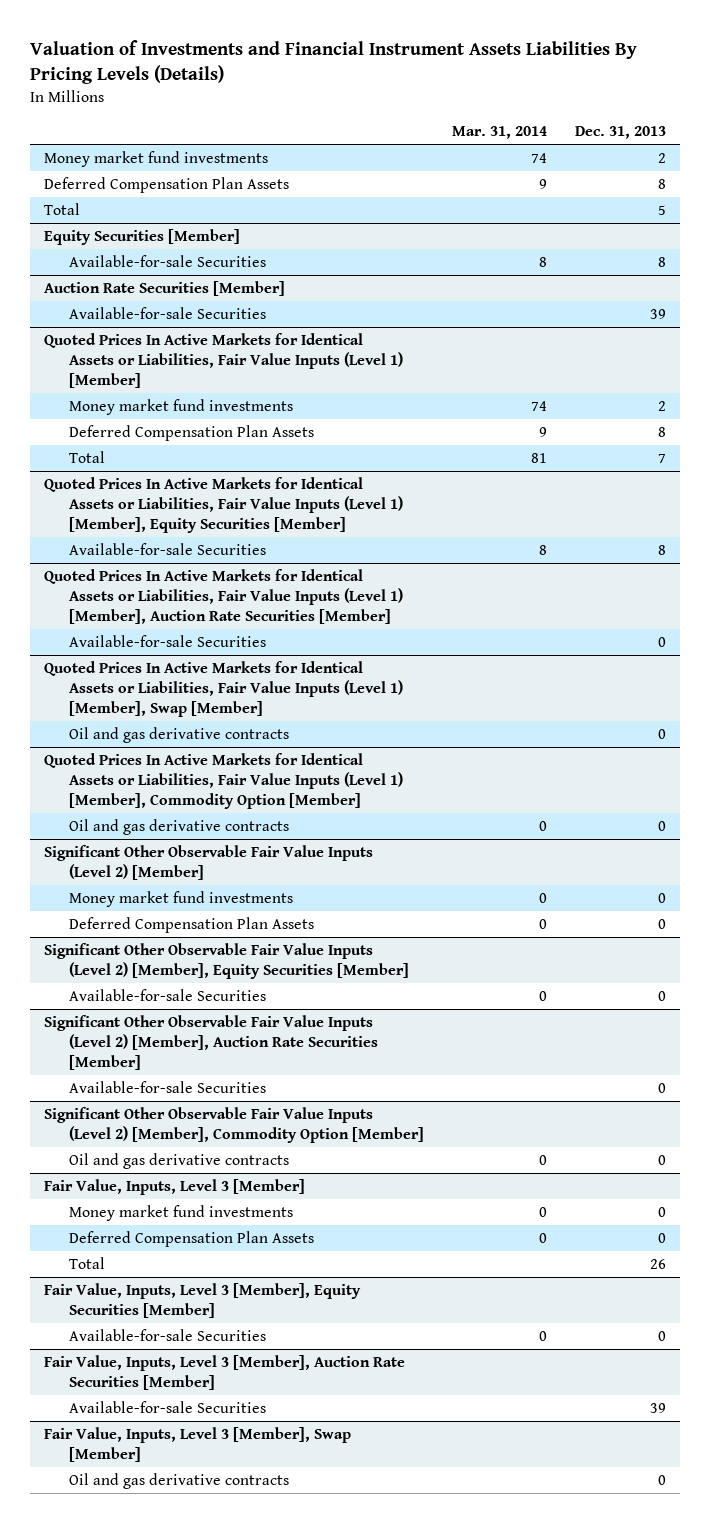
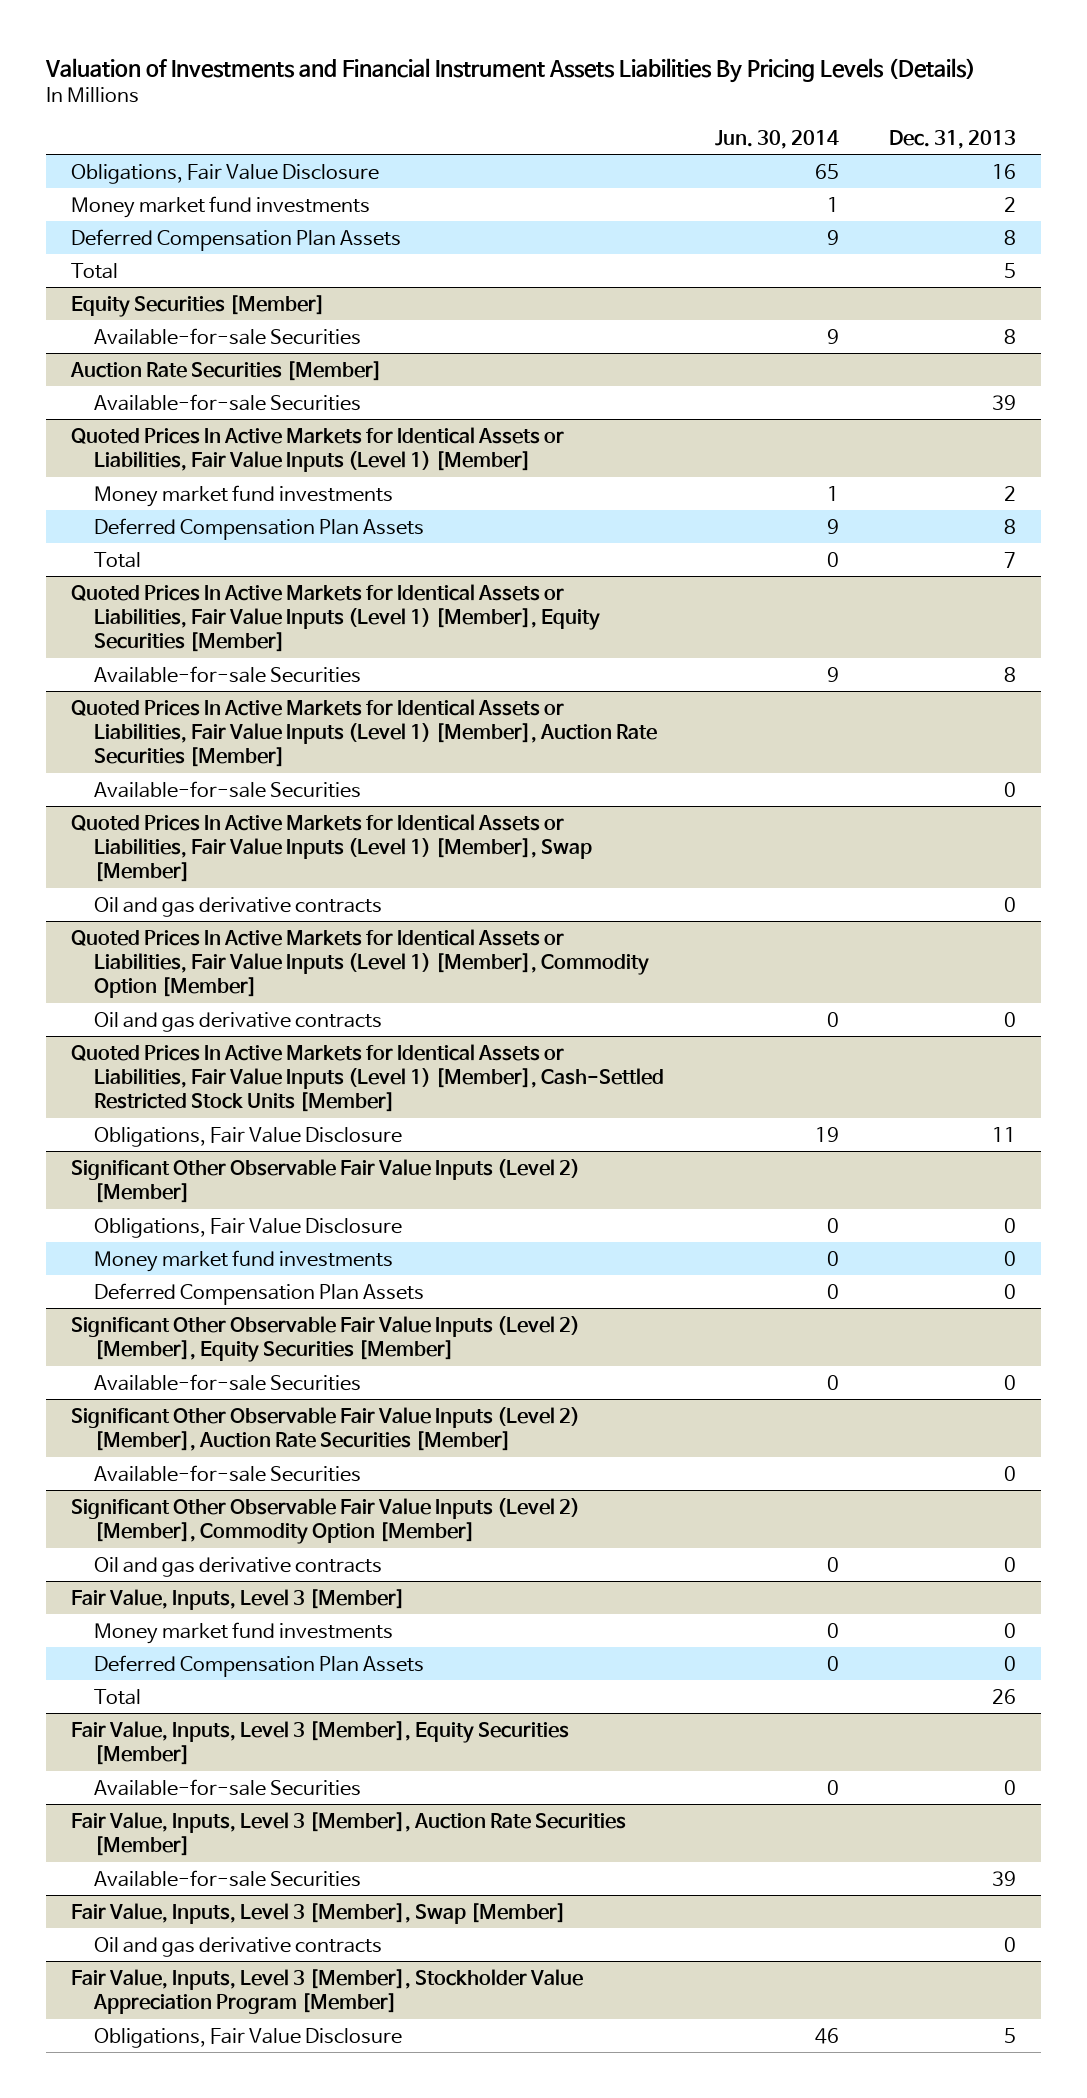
- | Mar. 31, 2014 | Dec. 31, 2013
+ | Jun. 30, 2014 | Dec. 31, 2013
+ Obligations, Fair Value Disclosure | 65 | 16
+ Quoted Prices In Active Markets for Identical Assets or Liabilities, Fair Value Inputs (Level 1) [Member], Cash-Settled Restricted Stock Units [Member]
+ Obligations, Fair Value Disclosure | 19 | 11
@ Significant Other Observable Fair Value Inputs (Level 2) [Member]
+ Obligations, Fair Value Disclosure | 0 | 0
+ Fair Value, Inputs, Level 3 [Member], Stockholder Value Appreciation Program [Member]
+ Obligations, Fair Value Disclosure | 46 | 5

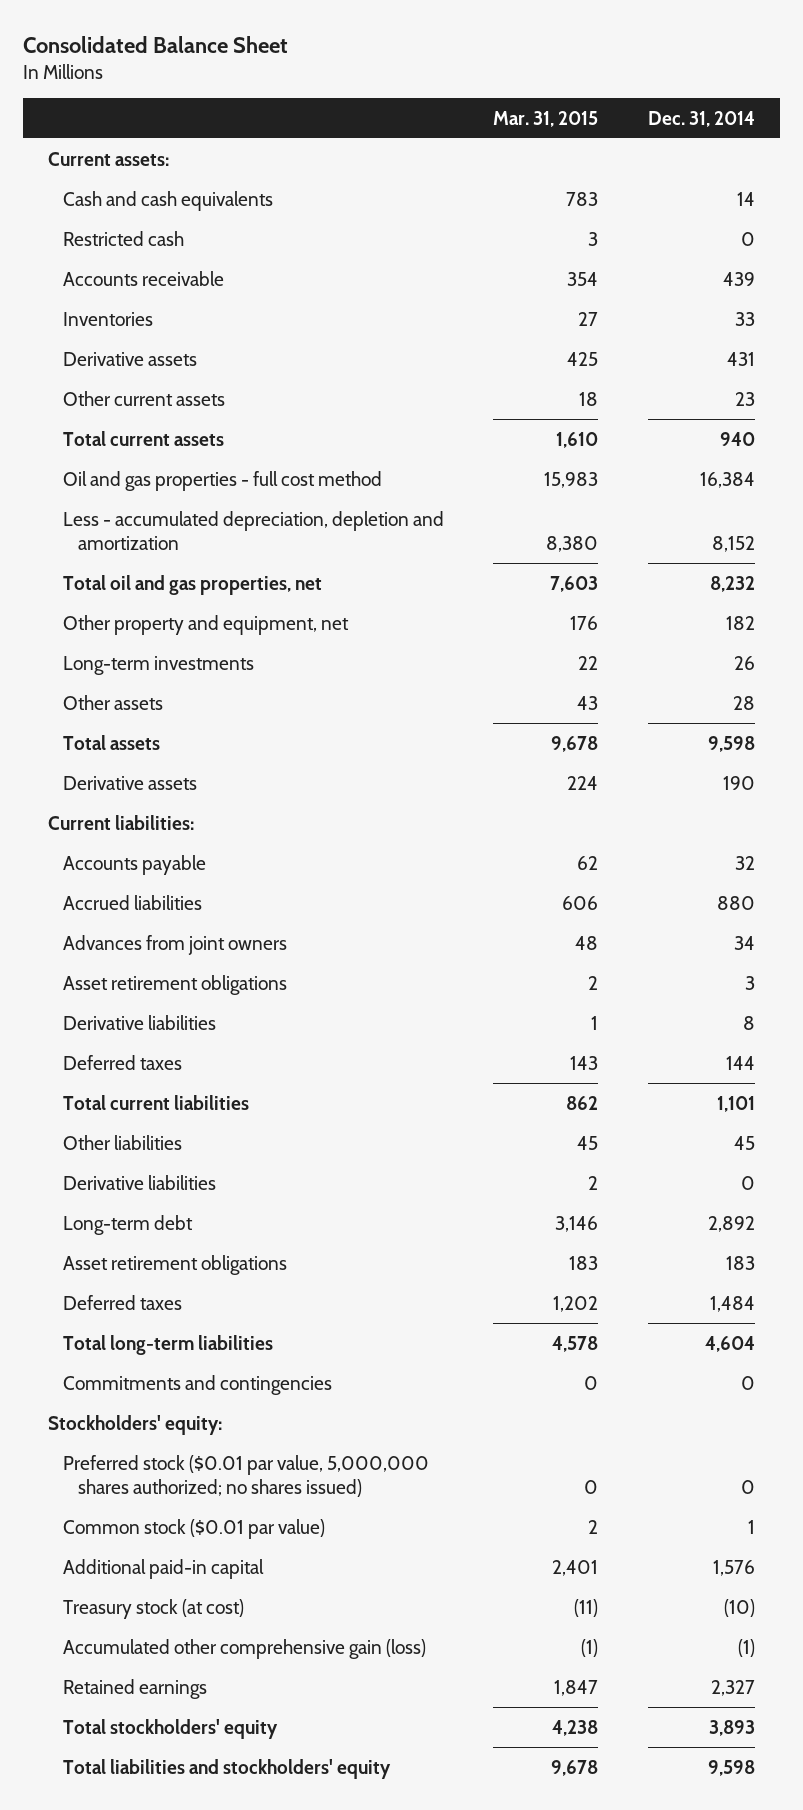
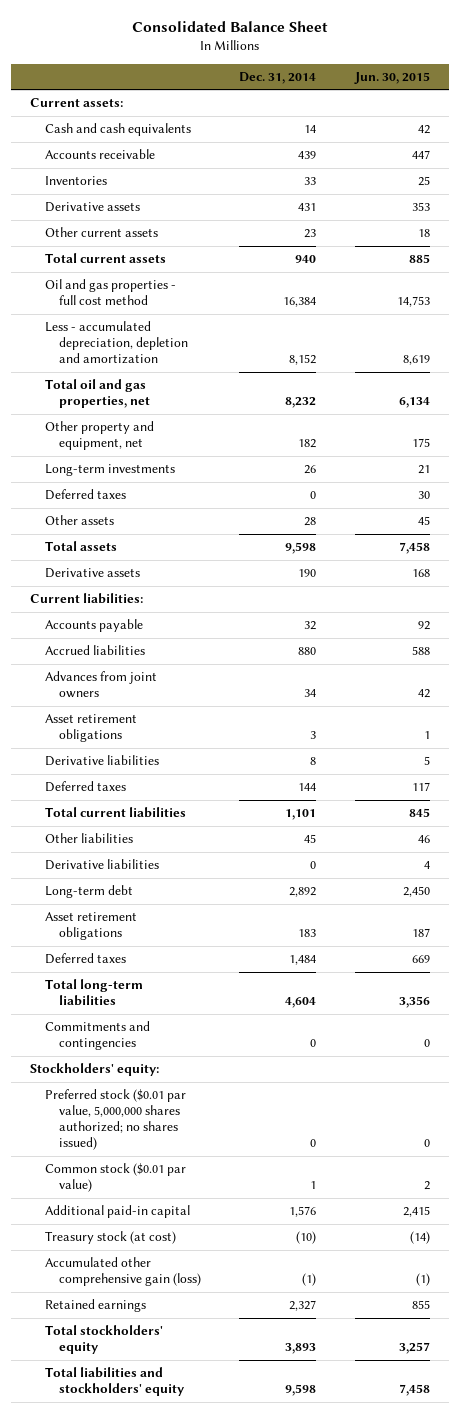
- | Mar. 31, 2015 | Dec. 31, 2014
+ | Dec. 31, 2014 | Jun. 30, 2015
- Restricted cash | 3 | 0
+ Deferred taxes | 0 | 30

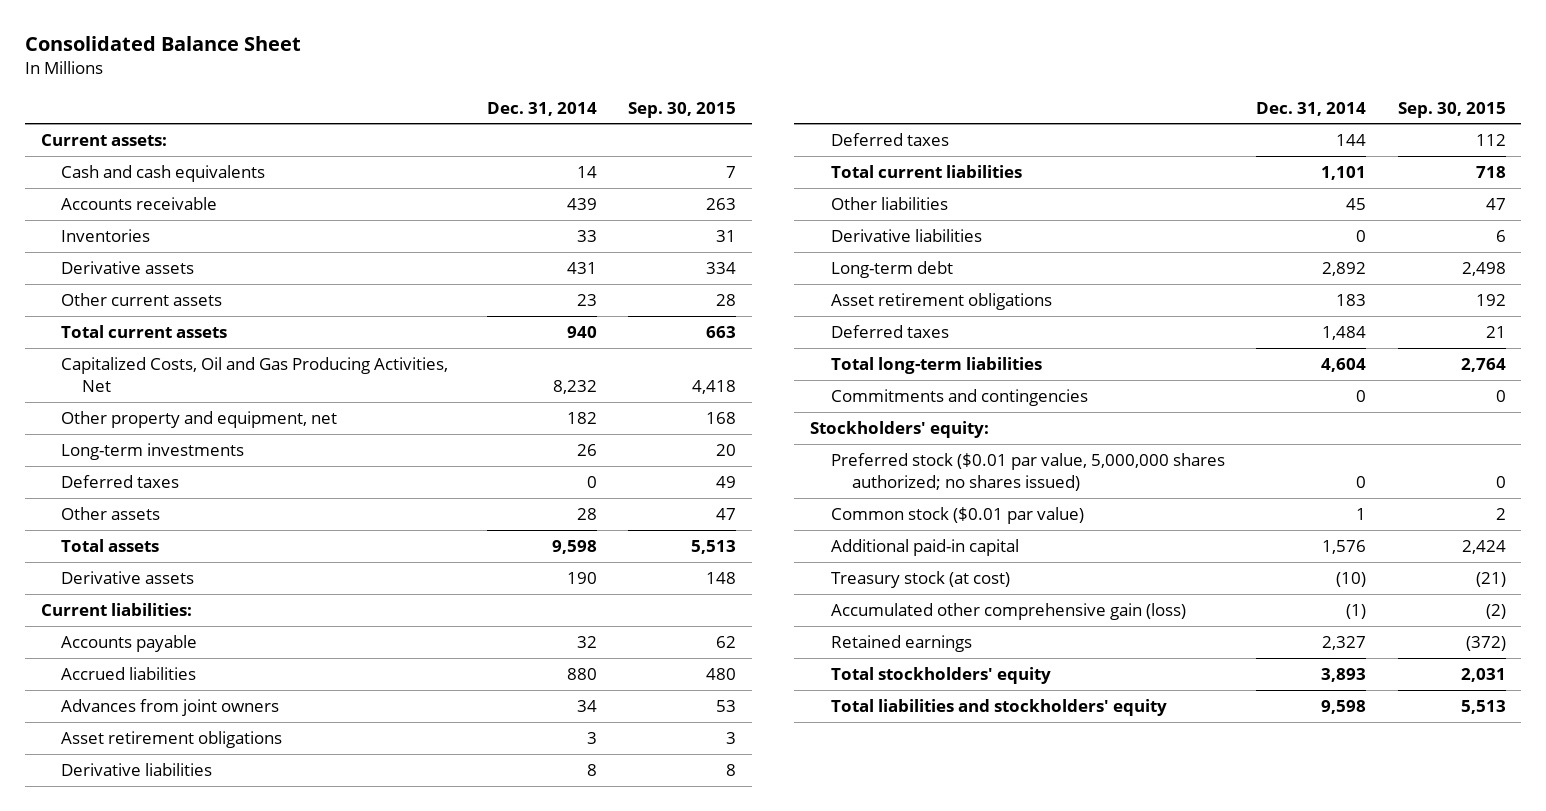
- | Dec. 31, 2014 | Jun. 30, 2015
+ | Dec. 31, 2014 | Sep. 30, 2015
- Oil and gas properties - full cost method | 16,384 | 14,753
- Less - accumulated depreciation, depletion and amortization | 8,152 | 8,619
- Total oil and gas properties, net | 8,232 | 6,134
+ Capitalized Costs, Oil and Gas Producing Activities, Net | 8,232 | 4,418

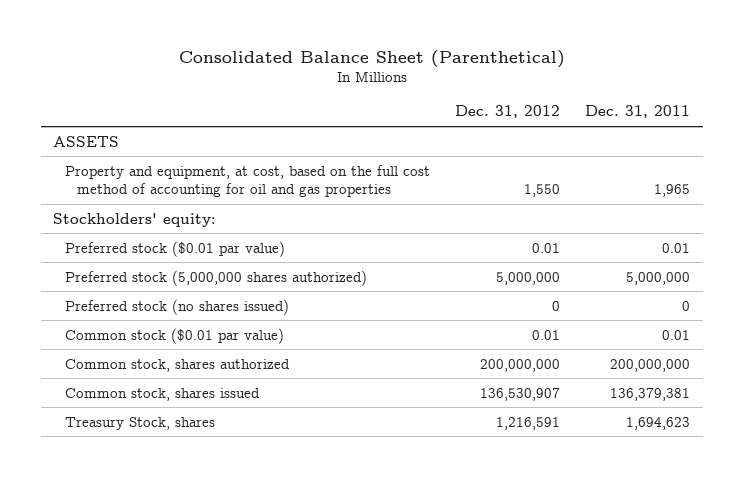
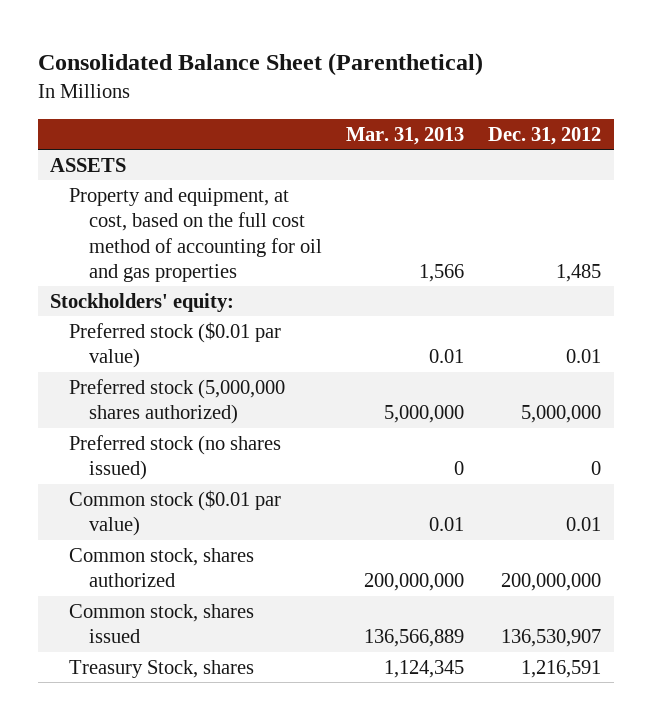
- | Dec. 31, 2012 | Dec. 31, 2011
+ | Mar. 31, 2013 | Dec. 31, 2012
- Property and equipment, at cost, based on the full cost method of accounting for oil and gas properties | 1,550 | 1,965
+ Property and equipment, at cost, based on the full cost method of accounting for oil and gas properties | 1,566 | 1,485

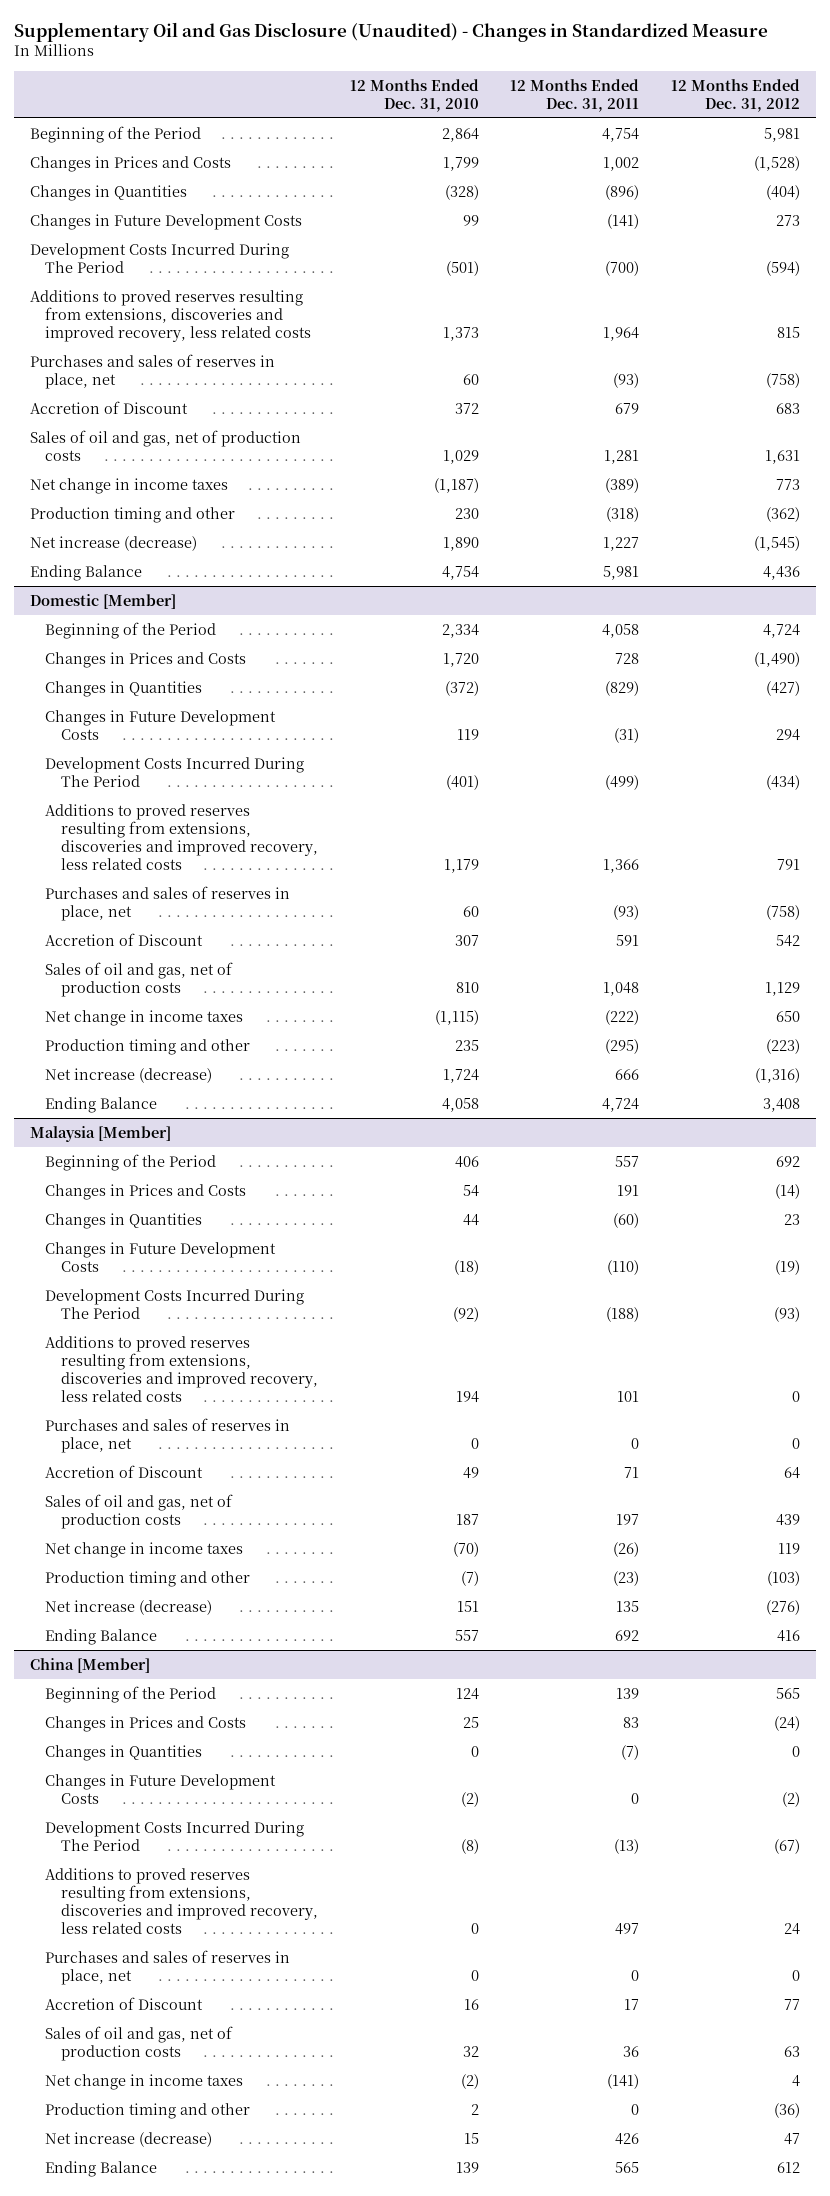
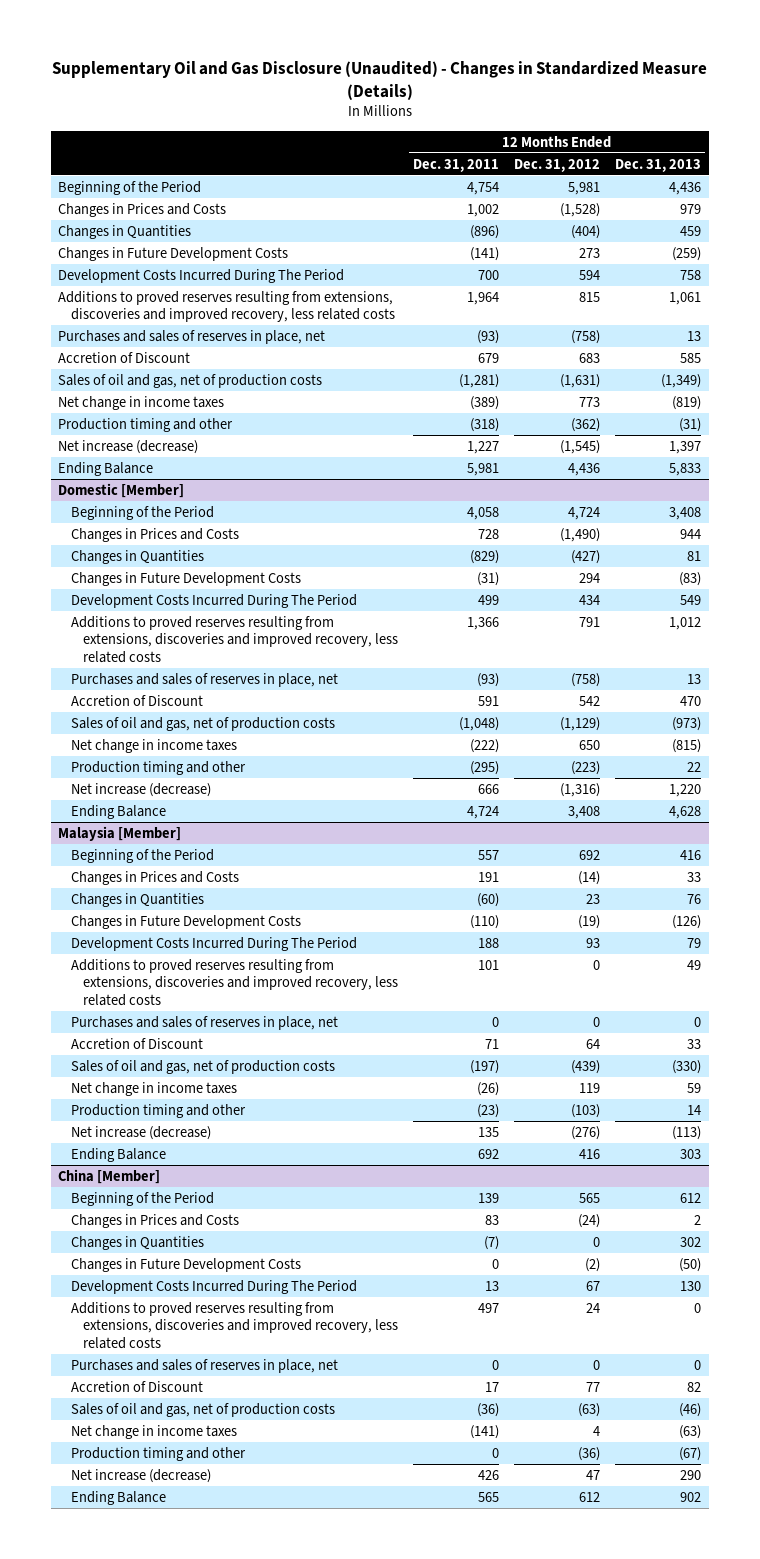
- Supplementary Oil and Gas Disclosure (Unaudited) - Changes in Standardized Measure
+ Supplementary Oil and Gas Disclosure (Unaudited) - Changes in Standardized Measure (Details)
- | 12 Months Ended Dec. 31, 2010 | 12 Months Ended Dec. 31, 2011 | 12 Months Ended Dec. 31, 2012
+ | 12 Months Ended Dec. 31, 2011 | 12 Months Ended Dec. 31, 2012 | 12 Months Ended Dec. 31, 2013
- Development Costs Incurred During The Period | (501) | (700) | (594)
+ Development Costs Incurred During The Period | 700 | 594 | 758
- Sales of oil and gas, net of production costs | 1,029 | 1,281 | 1,631
+ Sales of oil and gas, net of production costs | (1,281) | (1,631) | (1,349)
@ Domestic [Member]
- Development Costs Incurred During The Period | (401) | (499) | (434)
+ Development Costs Incurred During The Period | 499 | 434 | 549
- Sales of oil and gas, net of production costs | 810 | 1,048 | 1,129
+ Sales of oil and gas, net of production costs | (1,048) | (1,129) | (973)
@ Malaysia [Member]
- Development Costs Incurred During The Period | (92) | (188) | (93)
+ Development Costs Incurred During The Period | 188 | 93 | 79
- Sales of oil and gas, net of production costs | 187 | 197 | 439
+ Sales of oil and gas, net of production costs | (197) | (439) | (330)
@ China [Member]
- Development Costs Incurred During The Period | (8) | (13) | (67)
+ Development Costs Incurred During The Period | 13 | 67 | 130
- Sales of oil and gas, net of production costs | 32 | 36 | 63
+ Sales of oil and gas, net of production costs | (36) | (63) | (46)

